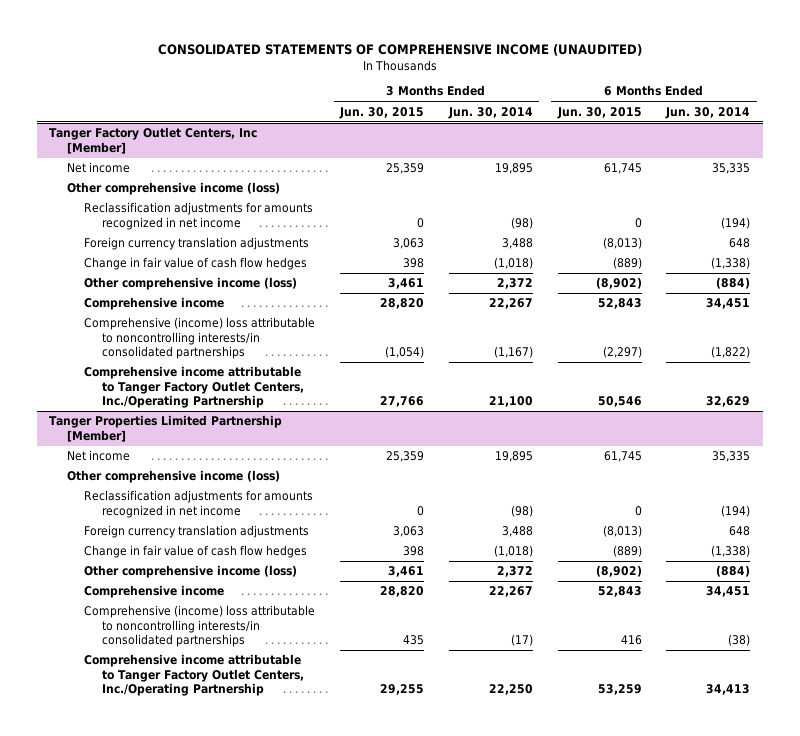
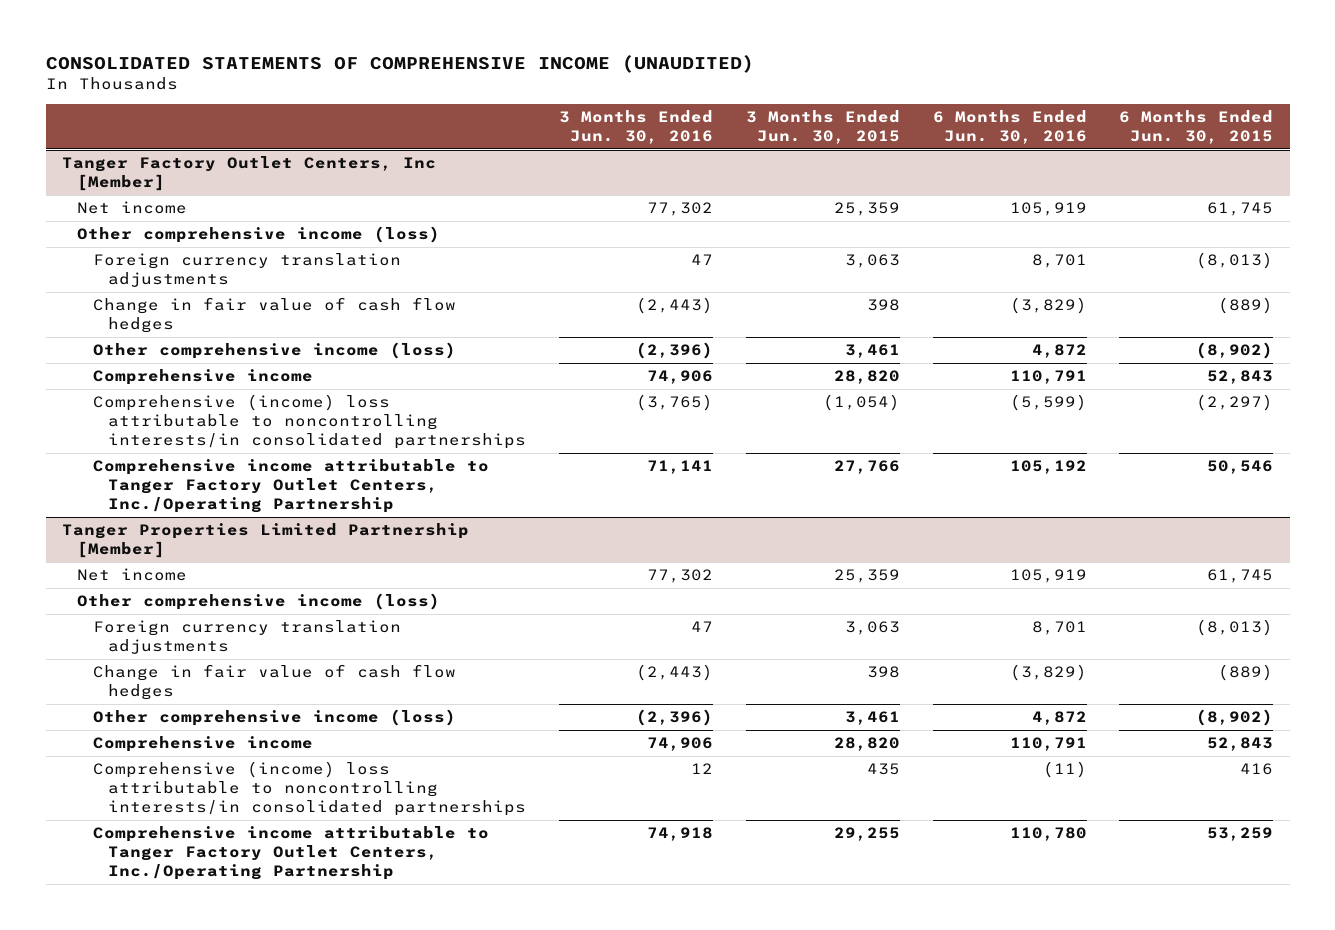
- | 3 Months Ended Jun. 30, 2015 | 3 Months Ended Jun. 30, 2014 | 6 Months Ended Jun. 30, 2015 | 6 Months Ended Jun. 30, 2014
+ | 3 Months Ended Jun. 30, 2016 | 3 Months Ended Jun. 30, 2015 | 6 Months Ended Jun. 30, 2016 | 6 Months Ended Jun. 30, 2015
@ Tanger Factory Outlet Centers, Inc [Member]
- Reclassification adjustments for amounts recognized in net income | 0 | (98) | 0 | (194)
@ Tanger Properties Limited Partnership [Member]
- Reclassification adjustments for amounts recognized in net income | 0 | (98) | 0 | (194)

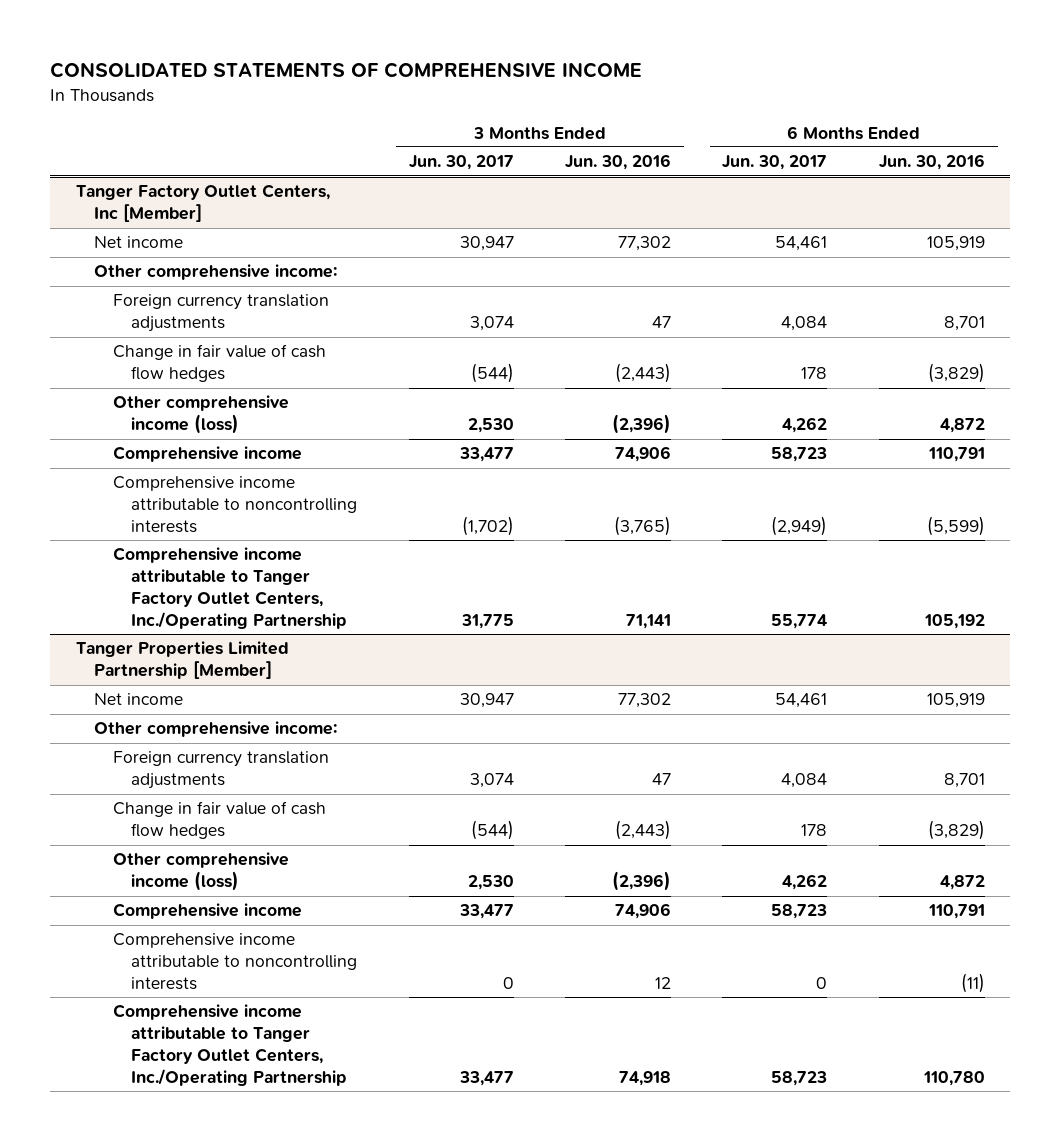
- CONSOLIDATED STATEMENTS OF COMPREHENSIVE INCOME (UNAUDITED)
+ CONSOLIDATED STATEMENTS OF COMPREHENSIVE INCOME
- | 3 Months Ended Jun. 30, 2016 | 3 Months Ended Jun. 30, 2015 | 6 Months Ended Jun. 30, 2016 | 6 Months Ended Jun. 30, 2015
+ | 3 Months Ended Jun. 30, 2017 | 3 Months Ended Jun. 30, 2016 | 6 Months Ended Jun. 30, 2017 | 6 Months Ended Jun. 30, 2016
@ Tanger Factory Outlet Centers, Inc [Member]
- Other comprehensive income (loss)
+ Other comprehensive income:
- Comprehensive (income) loss attributable to noncontrolling interests/in consolidated partnerships | (3,765) | (1,054) | (5,599) | (2,297)
+ Comprehensive income attributable to noncontrolling interests | (1,702) | (3,765) | (2,949) | (5,599)
@ Tanger Properties Limited Partnership [Member]
- Other comprehensive income (loss)
+ Other comprehensive income:
- Comprehensive (income) loss attributable to noncontrolling interests/in consolidated partnerships | 12 | 435 | (11) | 416
+ Comprehensive income attributable to noncontrolling interests | 0 | 12 | 0 | (11)

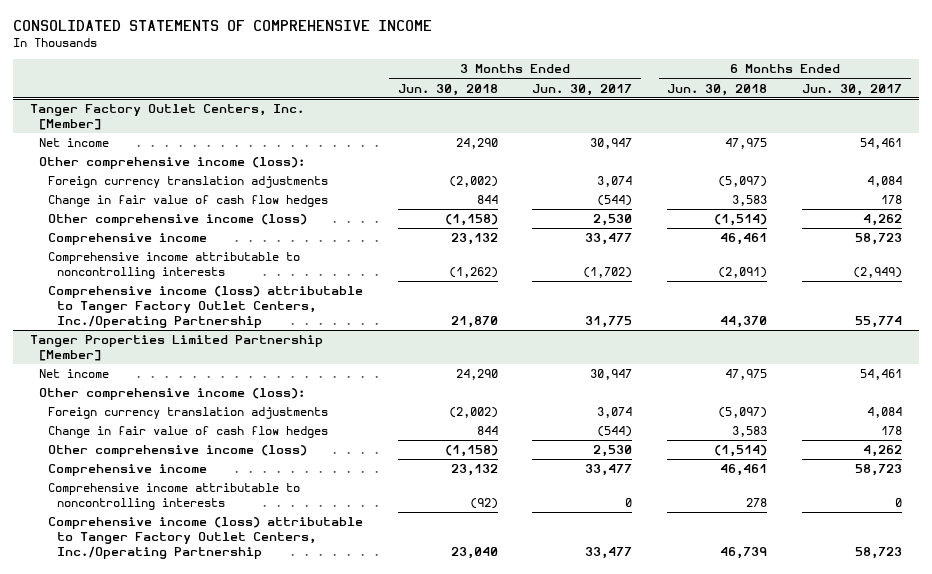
- | 3 Months Ended Jun. 30, 2017 | 3 Months Ended Jun. 30, 2016 | 6 Months Ended Jun. 30, 2017 | 6 Months Ended Jun. 30, 2016
+ | 3 Months Ended Jun. 30, 2018 | 3 Months Ended Jun. 30, 2017 | 6 Months Ended Jun. 30, 2018 | 6 Months Ended Jun. 30, 2017
- Tanger Factory Outlet Centers, Inc [Member]
+ Tanger Factory Outlet Centers, Inc. [Member]
- Other comprehensive income:
+ Other comprehensive income (loss):
- Comprehensive income attributable to Tanger Factory Outlet Centers, Inc./Operating Partnership | 31,775 | 71,141 | 55,774 | 105,192
+ Comprehensive income (loss) attributable to Tanger Factory Outlet Centers, Inc./Operating Partnership | 21,870 | 31,775 | 44,370 | 55,774
@ Tanger Properties Limited Partnership [Member]
- Other comprehensive income:
+ Other comprehensive income (loss):
- Comprehensive income attributable to Tanger Factory Outlet Centers, Inc./Operating Partnership | 33,477 | 74,918 | 58,723 | 110,780
+ Comprehensive income (loss) attributable to Tanger Factory Outlet Centers, Inc./Operating Partnership | 23,040 | 33,477 | 46,739 | 58,723

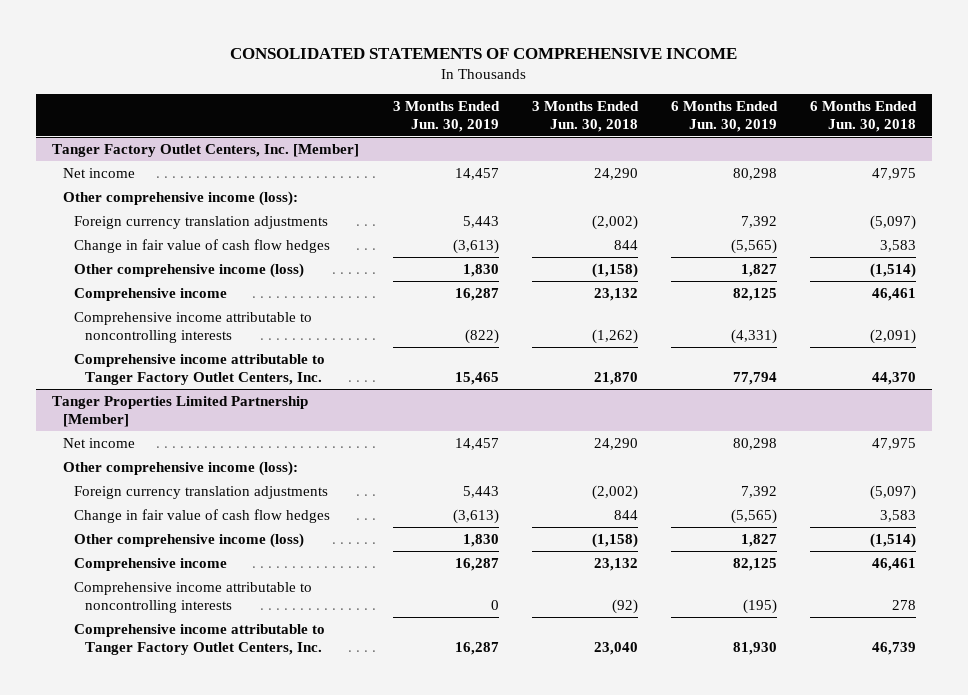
- | 3 Months Ended Jun. 30, 2018 | 3 Months Ended Jun. 30, 2017 | 6 Months Ended Jun. 30, 2018 | 6 Months Ended Jun. 30, 2017
+ | 3 Months Ended Jun. 30, 2019 | 3 Months Ended Jun. 30, 2018 | 6 Months Ended Jun. 30, 2019 | 6 Months Ended Jun. 30, 2018
@ Tanger Factory Outlet Centers, Inc. [Member]
- Comprehensive income (loss) attributable to Tanger Factory Outlet Centers, Inc./Operating Partnership | 21,870 | 31,775 | 44,370 | 55,774
+ Comprehensive income attributable to Tanger Factory Outlet Centers, Inc. | 15,465 | 21,870 | 77,794 | 44,370
@ Tanger Properties Limited Partnership [Member]
- Comprehensive income (loss) attributable to Tanger Factory Outlet Centers, Inc./Operating Partnership | 23,040 | 33,477 | 46,739 | 58,723
+ Comprehensive income attributable to Tanger Factory Outlet Centers, Inc. | 16,287 | 23,040 | 81,930 | 46,739

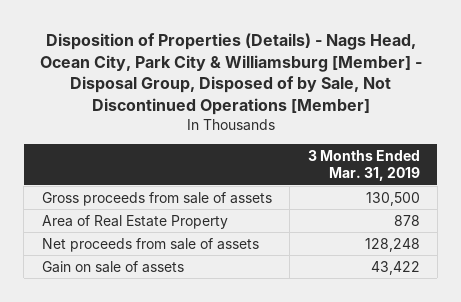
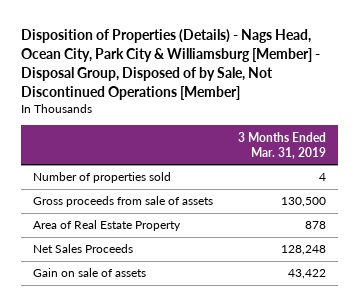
+ Number of properties sold | 4
- Net proceeds from sale of assets | 128,248
+ Net Sales Proceeds | 128,248

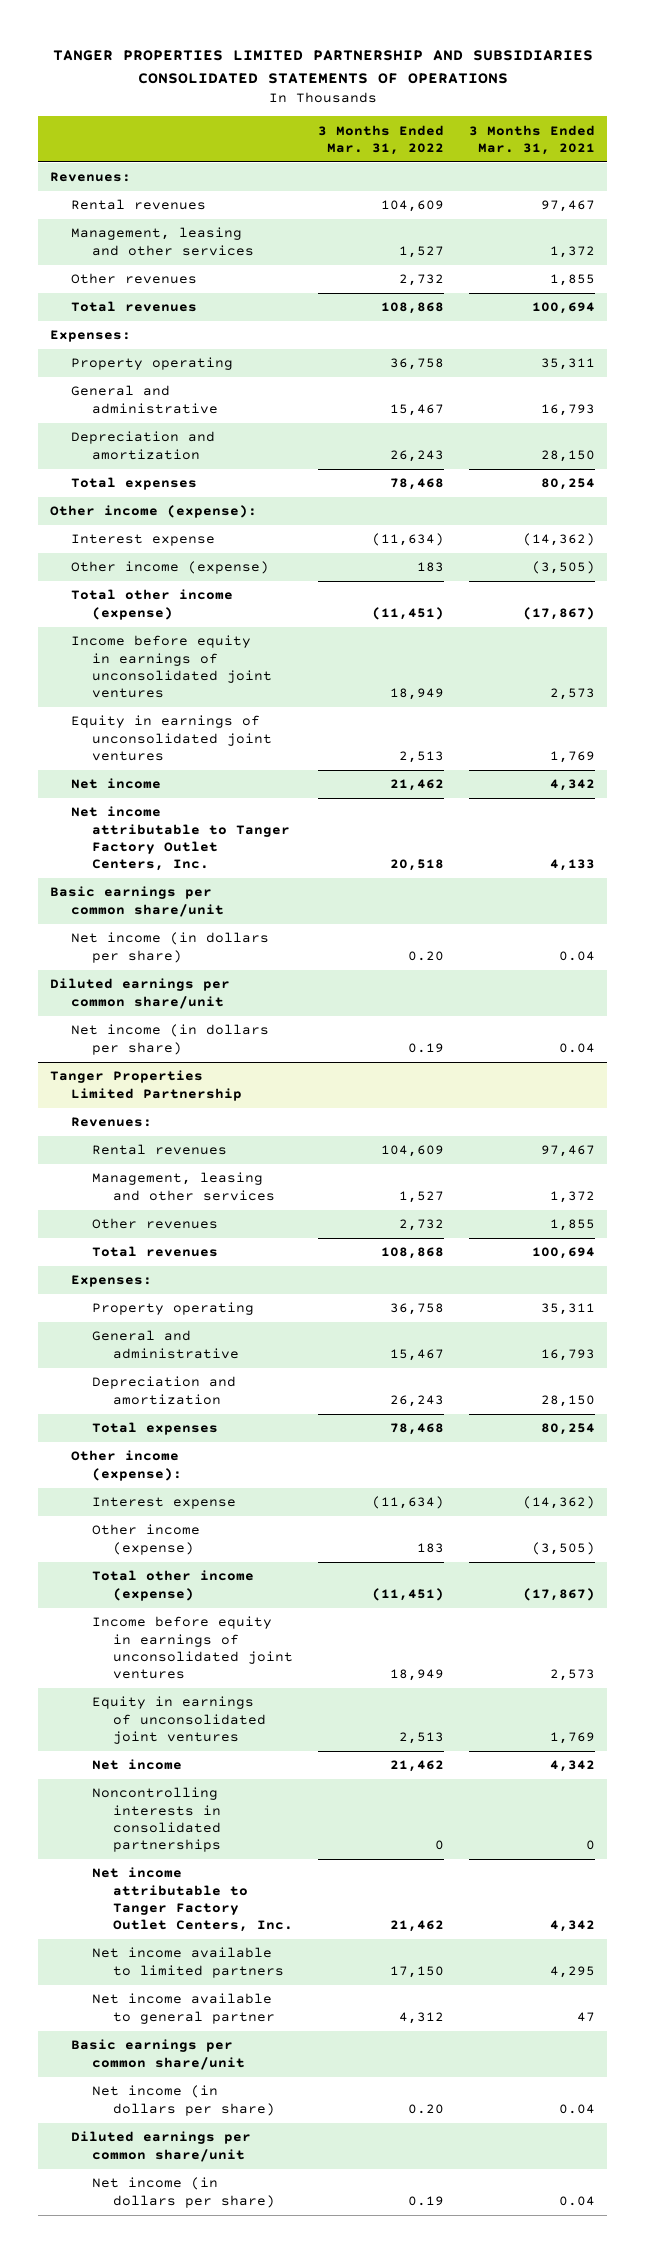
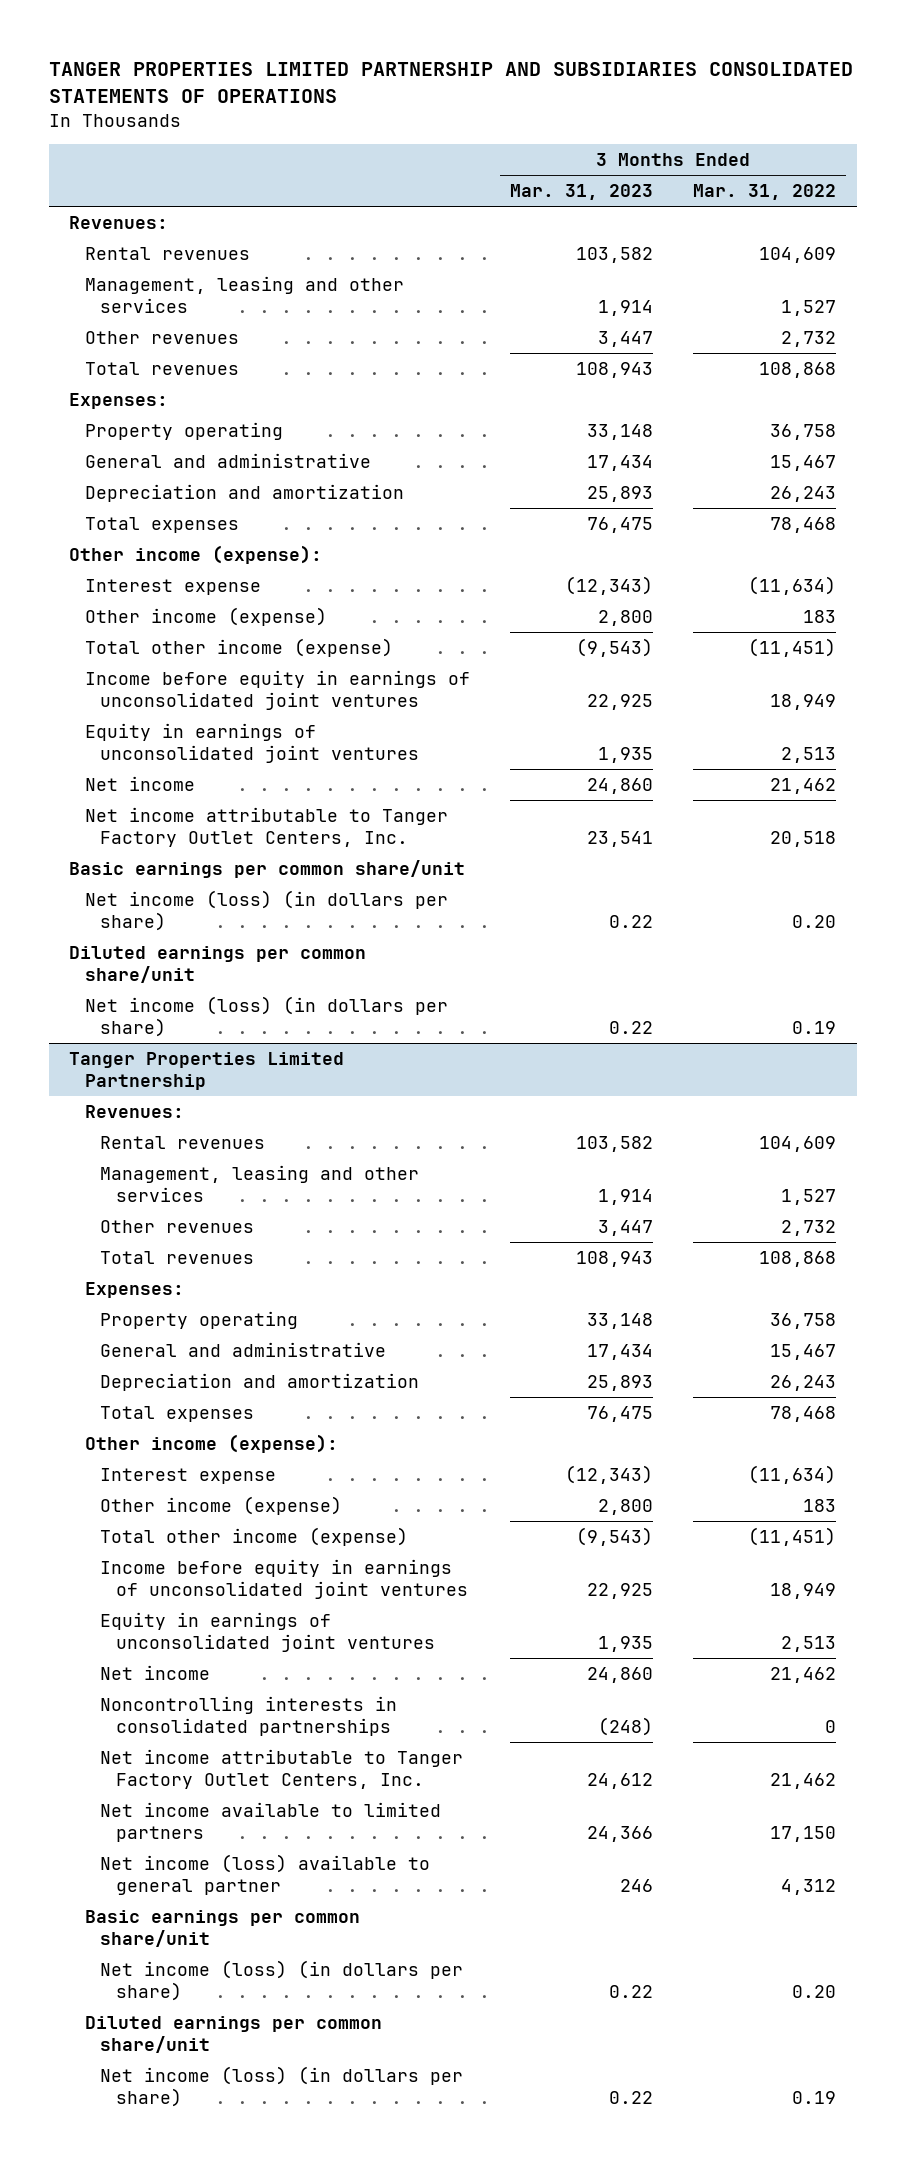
- | 3 Months Ended Mar. 31, 2022 | 3 Months Ended Mar. 31, 2021
+ | 3 Months Ended Mar. 31, 2023 | 3 Months Ended Mar. 31, 2022
- Net income (in dollars per share) | 0.20 | 0.04
+ Net income (loss) (in dollars per share) | 0.22 | 0.20
- Net income (in dollars per share) | 0.19 | 0.04
+ Net income (loss) (in dollars per share) | 0.22 | 0.19
@ Tanger Properties Limited Partnership
- Net income available to general partner | 4,312 | 47
+ Net income (loss) available to general partner | 246 | 4,312
- Net income (in dollars per share) | 0.20 | 0.04
+ Net income (loss) (in dollars per share) | 0.22 | 0.20
- Net income (in dollars per share) | 0.19 | 0.04
+ Net income (loss) (in dollars per share) | 0.22 | 0.19

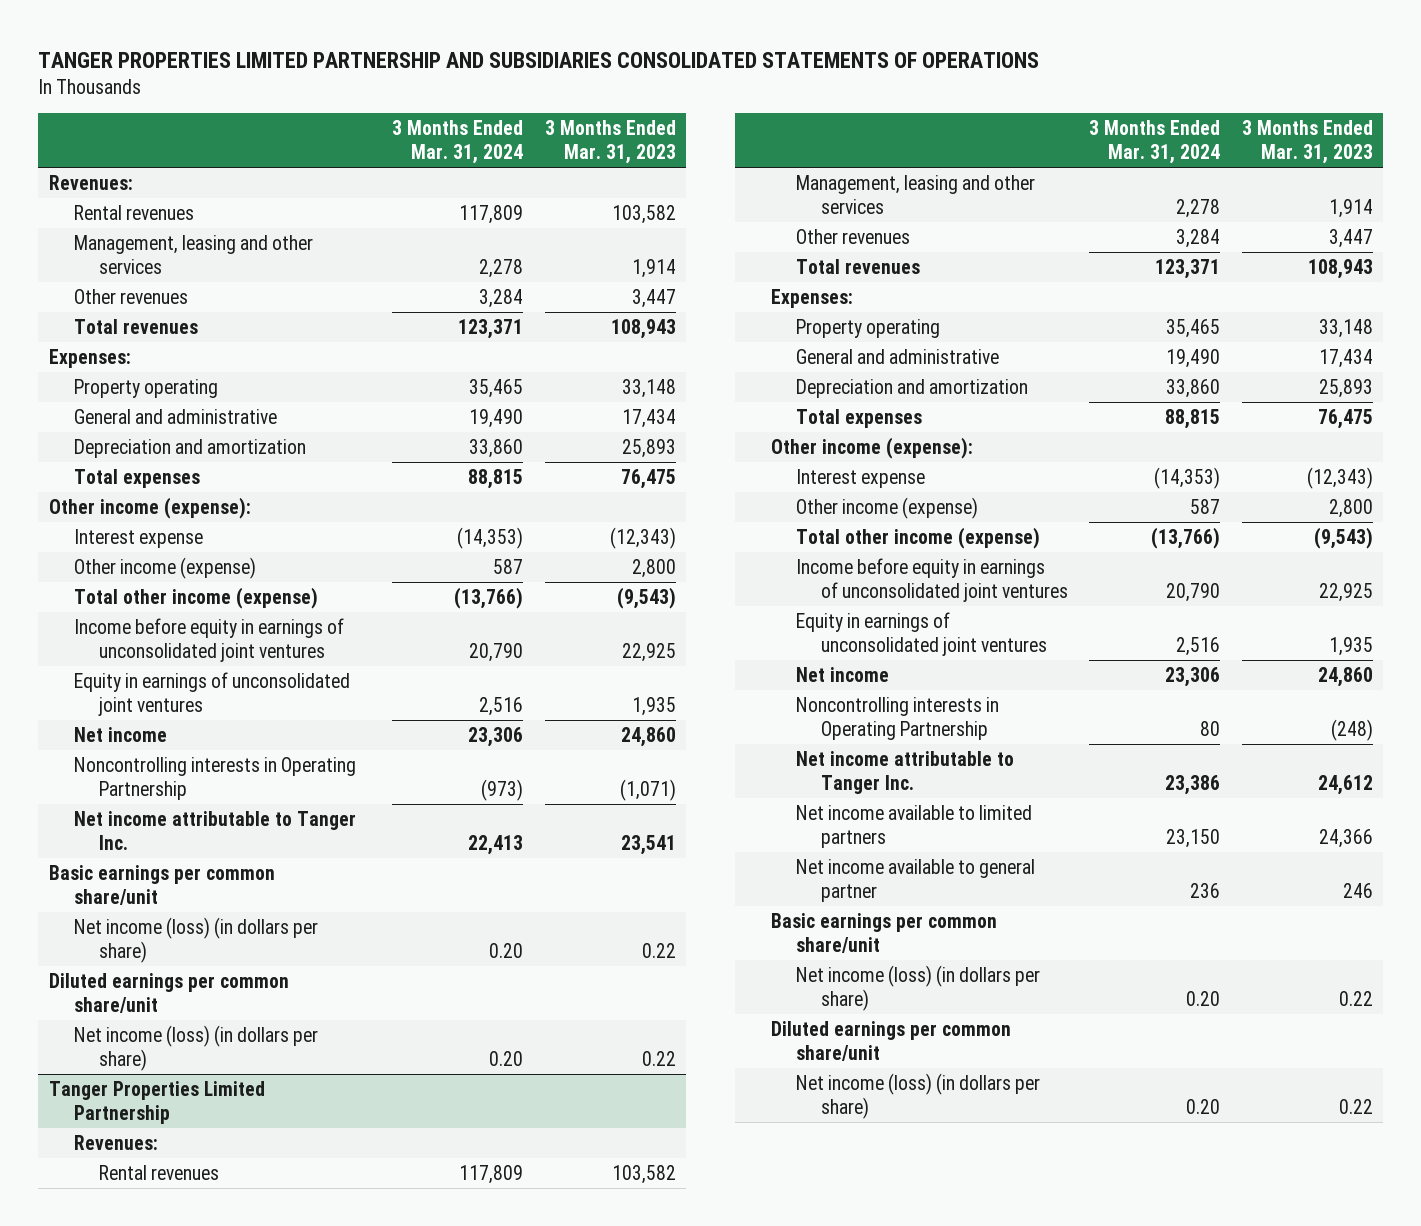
- | 3 Months Ended Mar. 31, 2023 | 3 Months Ended Mar. 31, 2022
+ | 3 Months Ended Mar. 31, 2024 | 3 Months Ended Mar. 31, 2023
- Net income attributable to Tanger Factory Outlet Centers, Inc. | 23,541 | 20,518
+ Noncontrolling interests in Operating Partnership | (973) | (1,071)
+ Net income attributable to Tanger Inc. | 22,413 | 23,541
@ Tanger Properties Limited Partnership
- Noncontrolling interests in consolidated partnerships | (248) | 0
- Net income attributable to Tanger Factory Outlet Centers, Inc. | 24,612 | 21,462
+ Noncontrolling interests in Operating Partnership | 80 | (248)
+ Net income attributable to Tanger Inc. | 23,386 | 24,612
- Net income (loss) available to general partner | 246 | 4,312
+ Net income available to general partner | 236 | 246

